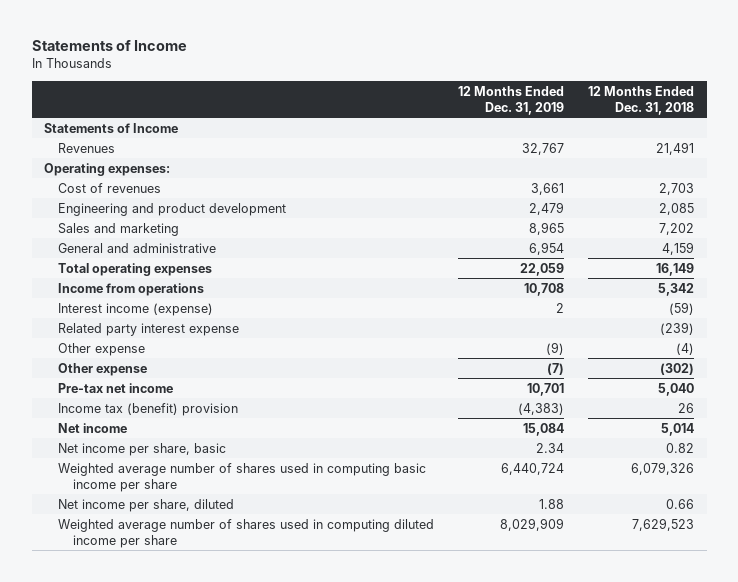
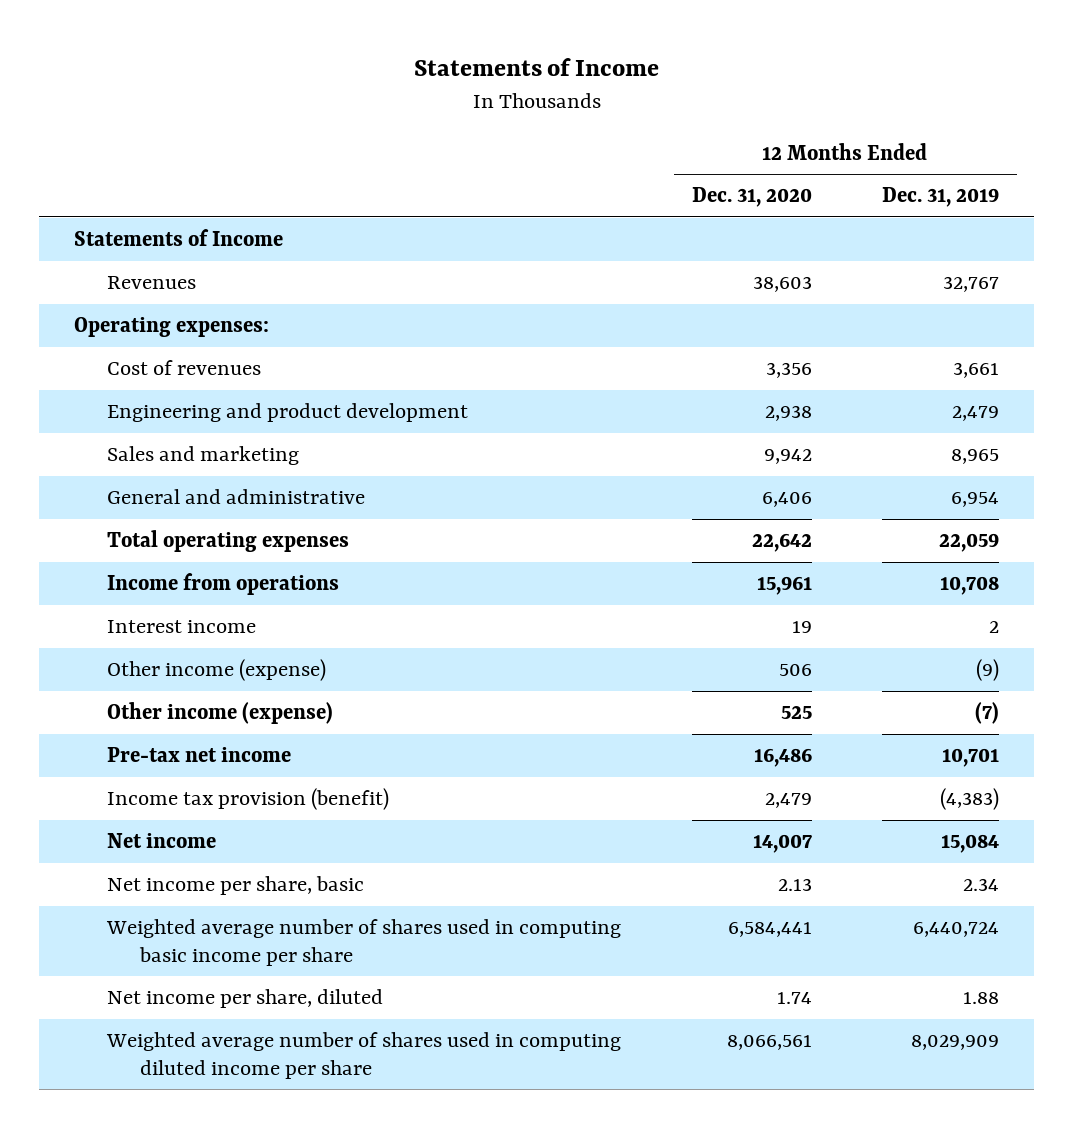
- | 12 Months Ended Dec. 31, 2019 | 12 Months Ended Dec. 31, 2018
+ | 12 Months Ended Dec. 31, 2020 | 12 Months Ended Dec. 31, 2019
- Interest income (expense) | 2 | (59)
- Related party interest expense | | (239)
- Other expense | (9) | (4)
- Other expense | (7) | (302)
+ Interest income | 19 | 2
+ Other income (expense) | 506 | (9)
+ Other income (expense) | 525 | (7)
- Income tax (benefit) provision | (4,383) | 26
+ Income tax provision (benefit) | 2,479 | (4,383)

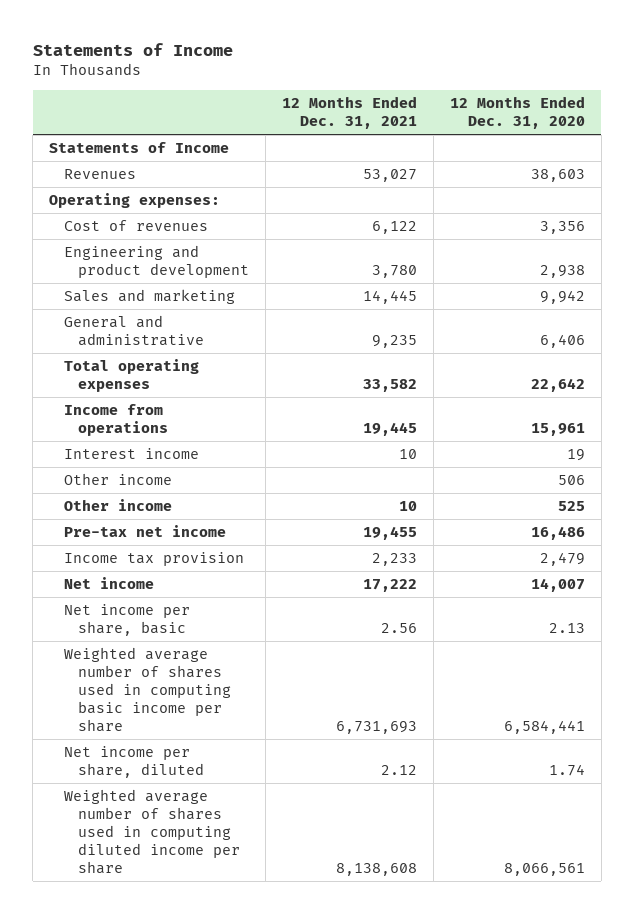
- | 12 Months Ended Dec. 31, 2020 | 12 Months Ended Dec. 31, 2019
+ | 12 Months Ended Dec. 31, 2021 | 12 Months Ended Dec. 31, 2020
- Other income (expense) | 506 | (9)
- Other income (expense) | 525 | (7)
+ Other income | | 506
+ Other income | 10 | 525
- Income tax provision (benefit) | 2,479 | (4,383)
+ Income tax provision | 2,233 | 2,479

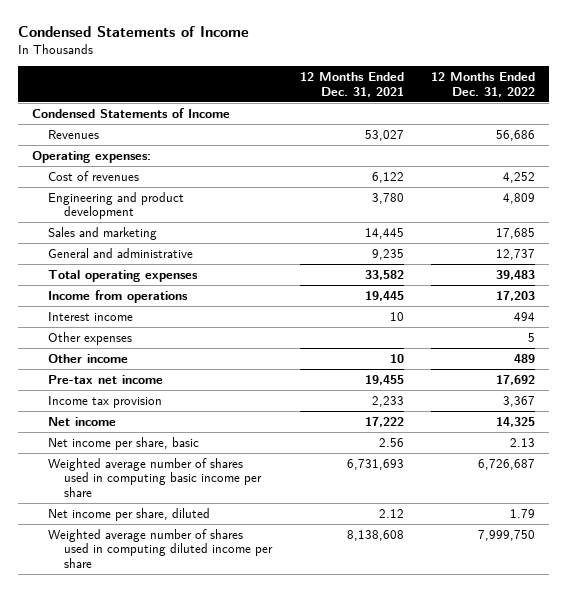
- Statements of Income
+ Condensed Statements of Income
- | 12 Months Ended Dec. 31, 2021 | 12 Months Ended Dec. 31, 2020
+ | 12 Months Ended Dec. 31, 2021 | 12 Months Ended Dec. 31, 2022
- Statements of Income
+ Condensed Statements of Income
- Other income | | 506
+ Other expenses | | 5

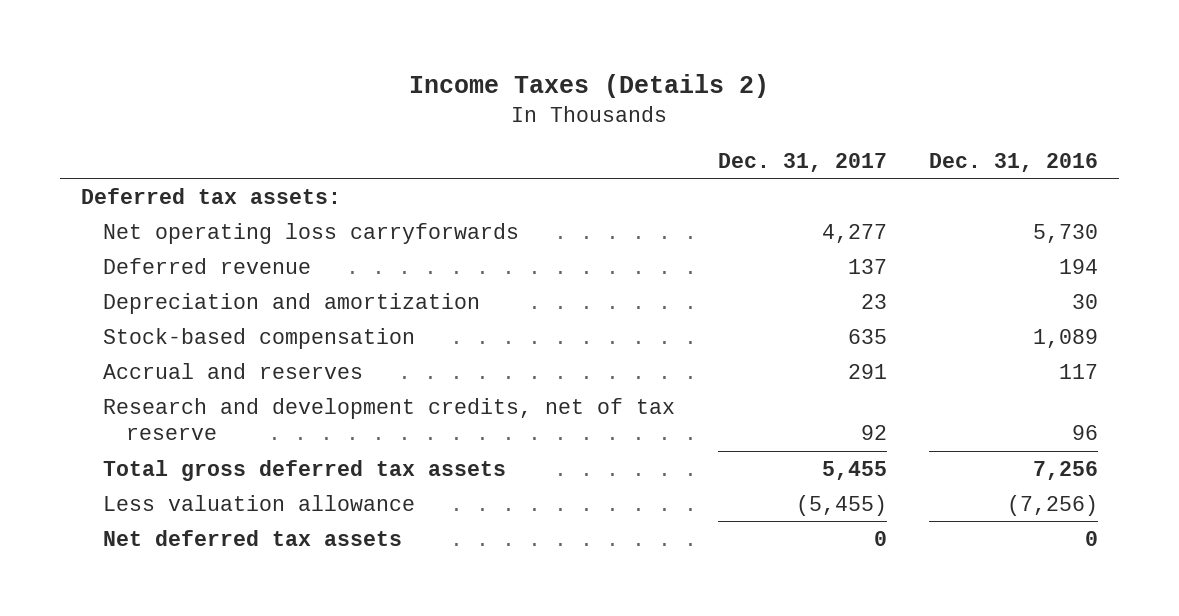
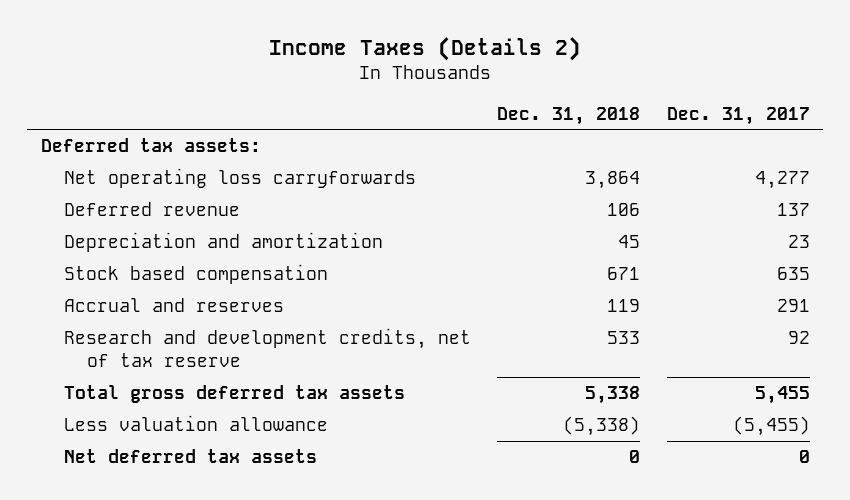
- | Dec. 31, 2017 | Dec. 31, 2016
+ | Dec. 31, 2018 | Dec. 31, 2017
- Stock-based compensation | 635 | 1,089
+ Stock based compensation | 671 | 635

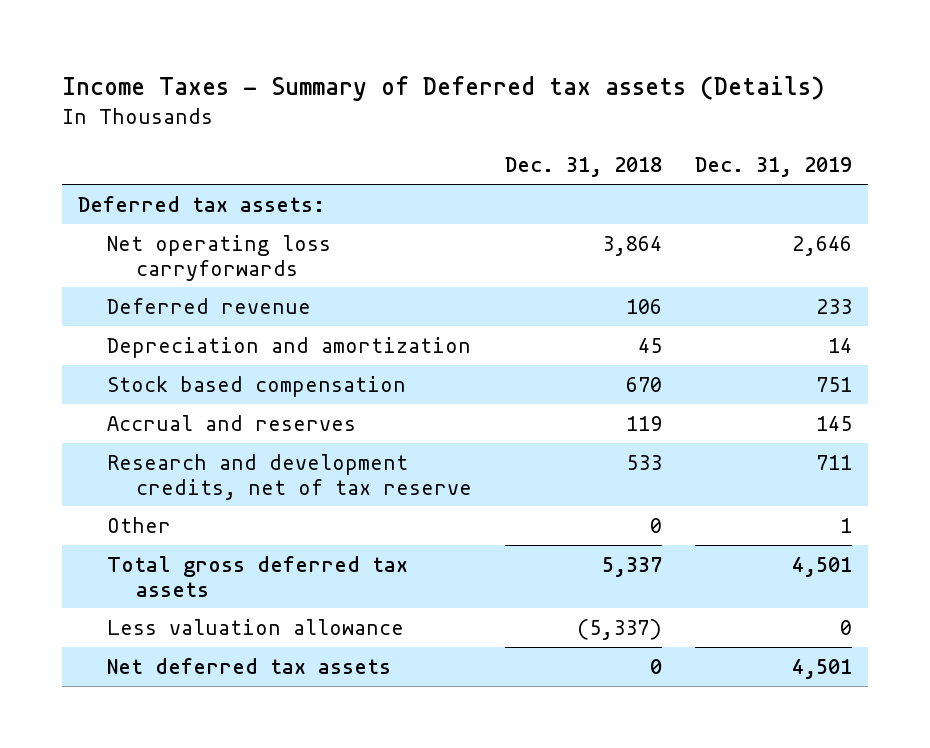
- Income Taxes (Details 2)
+ Income Taxes - Summary of Deferred tax assets (Details)
- | Dec. 31, 2018 | Dec. 31, 2017
+ | Dec. 31, 2018 | Dec. 31, 2019
- Stock based compensation | 671 | 635
+ Stock based compensation | 670 | 751
- Total gross deferred tax assets | 5,338 | 5,455
- Less valuation allowance | (5,338) | (5,455)
+ Other | 0 | 1
+ Total gross deferred tax assets | 5,337 | 4,501
+ Less valuation allowance | (5,337) | 0

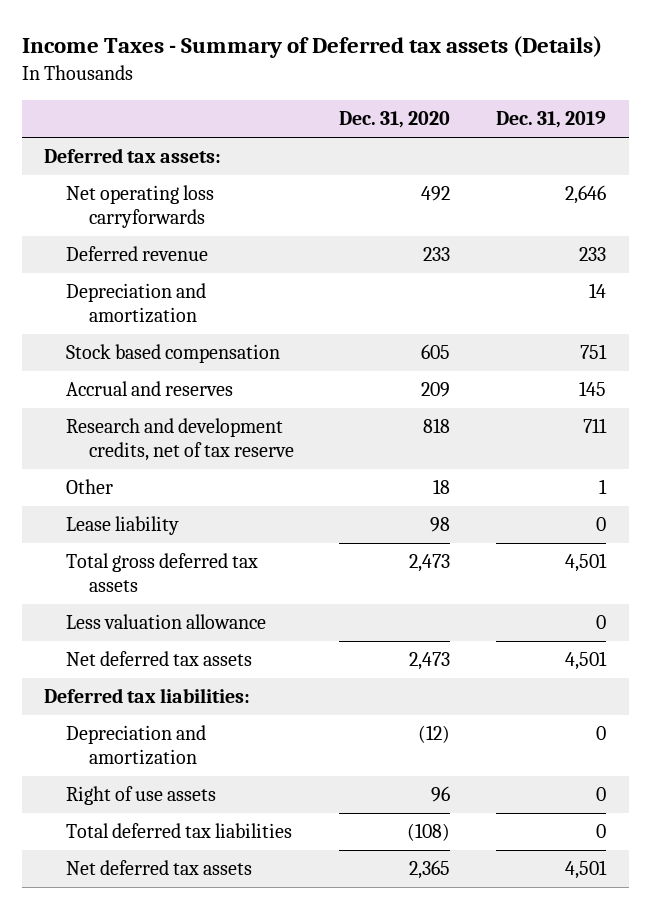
- | Dec. 31, 2018 | Dec. 31, 2019
+ | Dec. 31, 2020 | Dec. 31, 2019
+ Lease liability | 98 | 0
+ Deferred tax liabilities:
+ Depreciation and amortization | (12) | 0
+ Right of use assets | 96 | 0
+ Total deferred tax liabilities | (108) | 0
+ Net deferred tax assets | 2,365 | 4,501

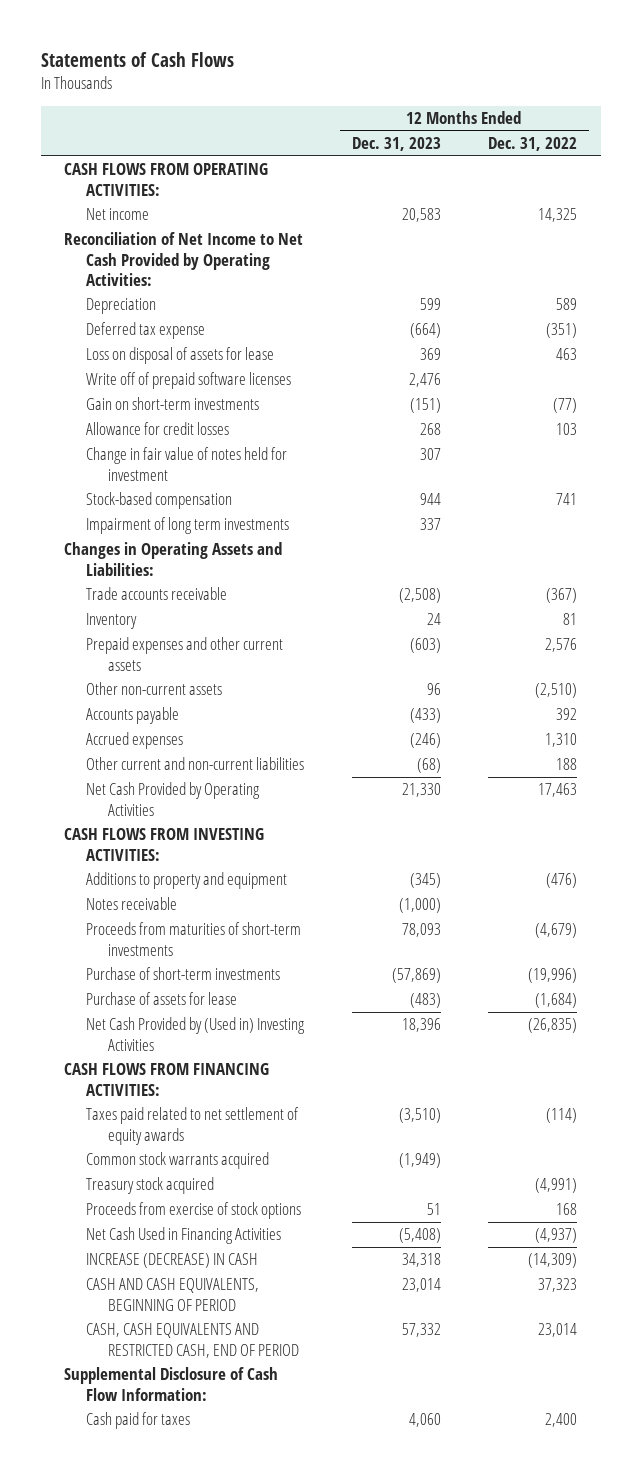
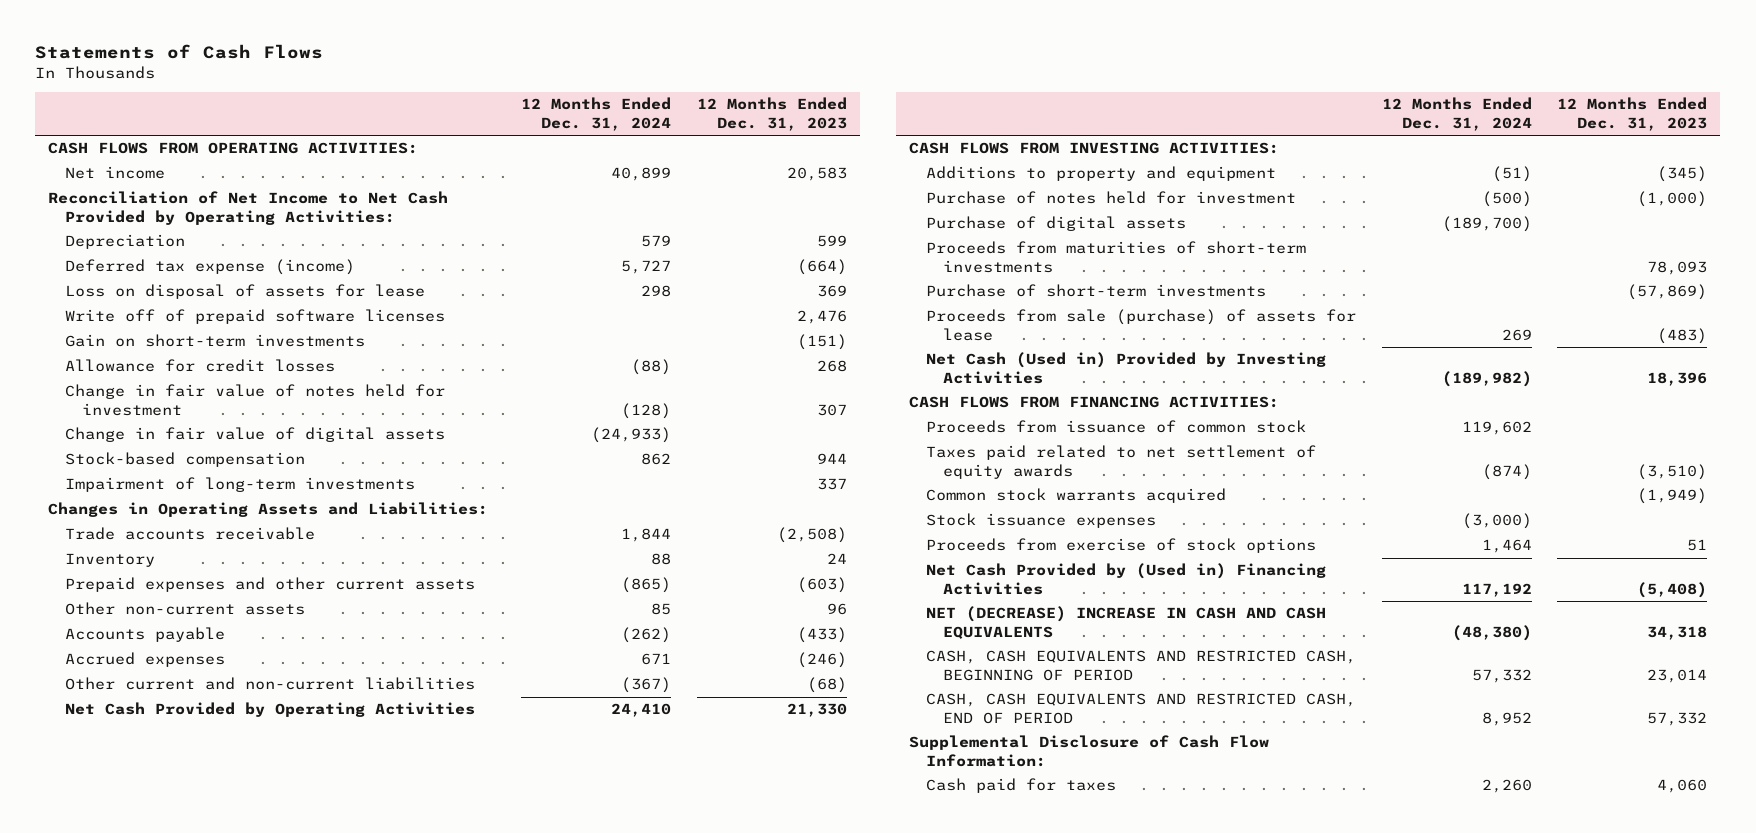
- | 12 Months Ended Dec. 31, 2023 | 12 Months Ended Dec. 31, 2022
+ | 12 Months Ended Dec. 31, 2024 | 12 Months Ended Dec. 31, 2023
- Deferred tax expense | (664) | (351)
+ Deferred tax expense (income) | 5,727 | (664)
+ Change in fair value of digital assets | (24,933) |
- Impairment of long term investments | 337 |
+ Impairment of long-term investments | | 337
- Notes receivable | (1,000) |
+ Purchase of notes held for investment | (500) | (1,000)
+ Purchase of digital assets | (189,700) |
- Purchase of assets for lease | (483) | (1,684)
- Net Cash Provided by (Used in) Investing Activities | 18,396 | (26,835)
+ Proceeds from sale (purchase) of assets for lease | 269 | (483)
+ Net Cash (Used in) Provided by Investing Activities | (189,982) | 18,396
+ Proceeds from issuance of common stock | 119,602 |
- Treasury stock acquired | | (4,991)
+ Stock issuance expenses | (3,000) |
- Net Cash Used in Financing Activities | (5,408) | (4,937)
- INCREASE (DECREASE) IN CASH | 34,318 | (14,309)
- CASH AND CASH EQUIVALENTS, BEGINNING OF PERIOD | 23,014 | 37,323
+ Net Cash Provided by (Used in) Financing Activities | 117,192 | (5,408)
+ NET (DECREASE) INCREASE IN CASH AND CASH EQUIVALENTS | (48,380) | 34,318
+ CASH, CASH EQUIVALENTS AND RESTRICTED CASH, BEGINNING OF PERIOD | 57,332 | 23,014

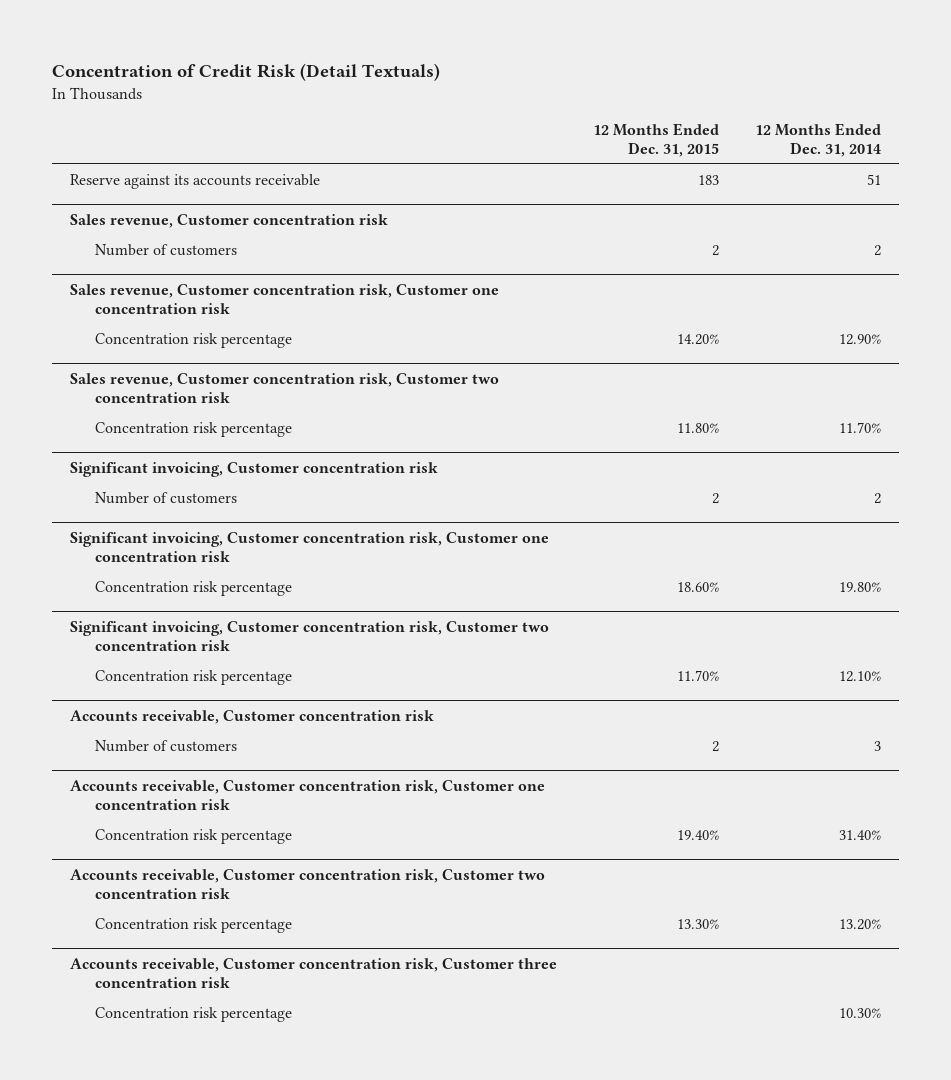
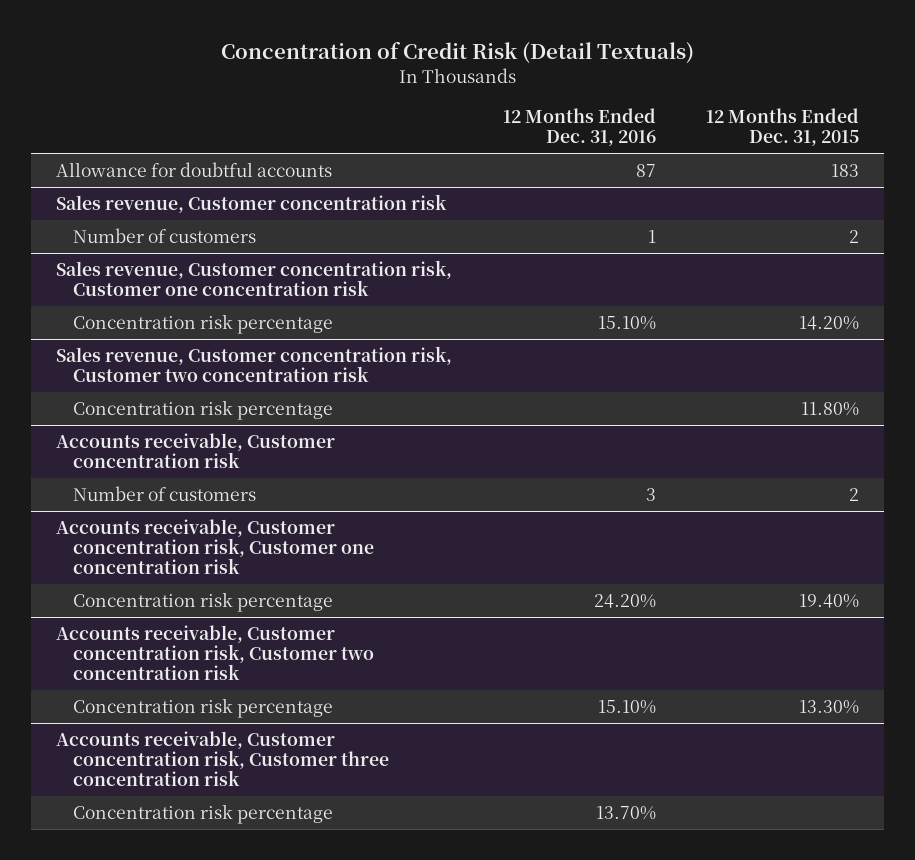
- | 12 Months Ended Dec. 31, 2015 | 12 Months Ended Dec. 31, 2014
+ | 12 Months Ended Dec. 31, 2016 | 12 Months Ended Dec. 31, 2015
- Reserve against its accounts receivable | 183 | 51
+ Allowance for doubtful accounts | 87 | 183
- Significant invoicing, Customer concentration risk
- Number of customers | 2 | 2
- Significant invoicing, Customer concentration risk, Customer one concentration risk
- Concentration risk percentage | 18.60% | 19.80%
- Significant invoicing, Customer concentration risk, Customer two concentration risk
- Concentration risk percentage | 11.70% | 12.10%

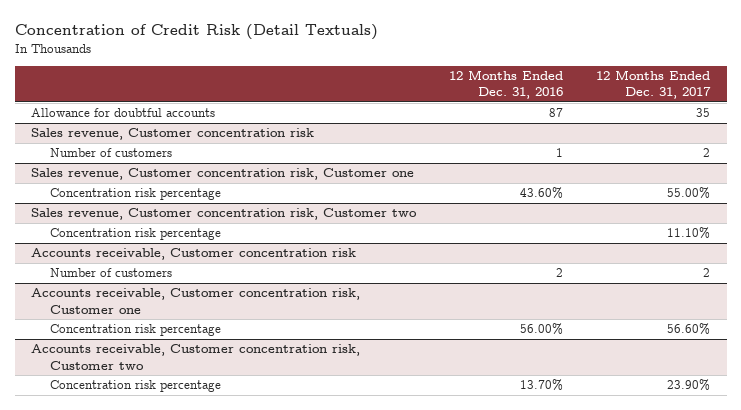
- | 12 Months Ended Dec. 31, 2016 | 12 Months Ended Dec. 31, 2015
+ | 12 Months Ended Dec. 31, 2016 | 12 Months Ended Dec. 31, 2017
- Sales revenue, Customer concentration risk, Customer one concentration risk
- Concentration risk percentage | 15.10% | 14.20%
- Sales revenue, Customer concentration risk, Customer two concentration risk
+ Sales revenue, Customer concentration risk, Customer one
+ Concentration risk percentage | 43.60% | 55.00%
+ Sales revenue, Customer concentration risk, Customer two
@ Accounts receivable, Customer concentration risk
- Number of customers | 3 | 2
- Accounts receivable, Customer concentration risk, Customer one concentration risk
- Concentration risk percentage | 24.20% | 19.40%
- Accounts receivable, Customer concentration risk, Customer two concentration risk
- Concentration risk percentage | 15.10% | 13.30%
- Accounts receivable, Customer concentration risk, Customer three concentration risk
@ Accounts receivable, Customer concentration risk
+ Number of customers | 2 | 2
+ Accounts receivable, Customer concentration risk, Customer one
+ Concentration risk percentage | 56.00% | 56.60%
+ Accounts receivable, Customer concentration risk, Customer two

